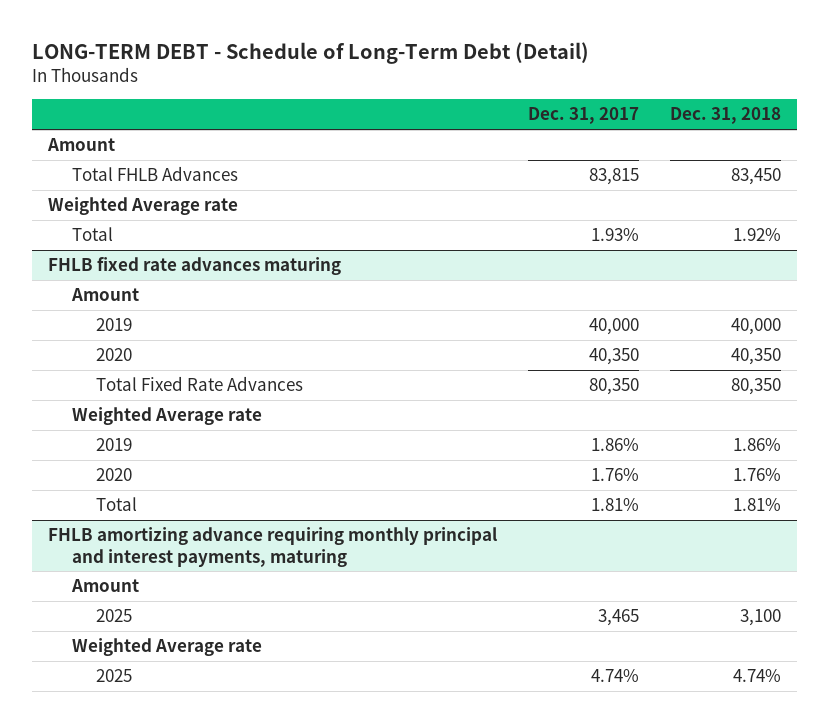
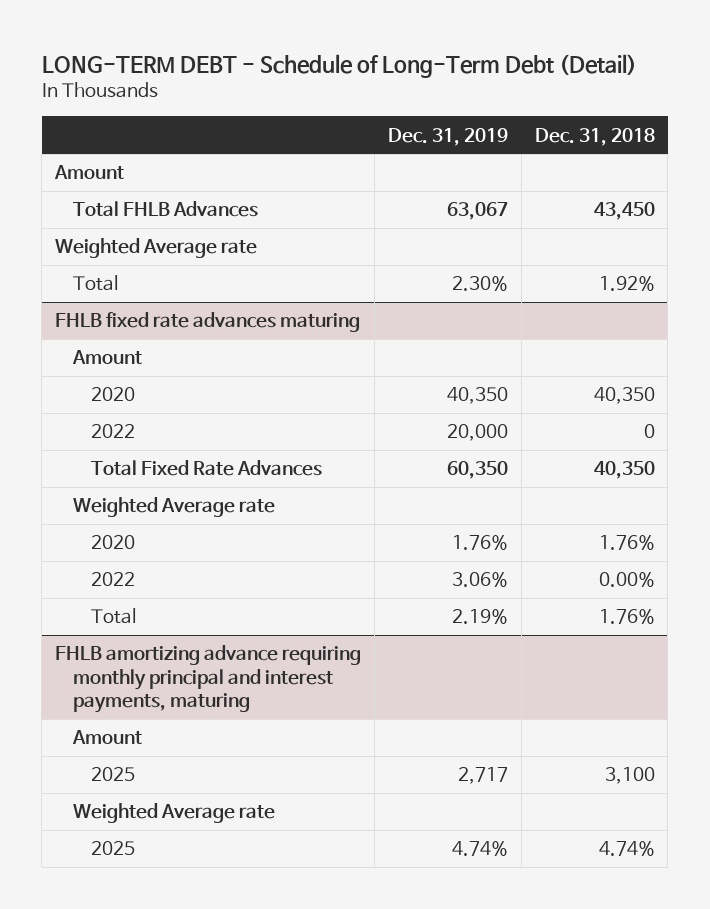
- | Dec. 31, 2017 | Dec. 31, 2018
+ | Dec. 31, 2019 | Dec. 31, 2018
- Total FHLB Advances | 83,815 | 83,450
+ Total FHLB Advances | 63,067 | 43,450
@ FHLB fixed rate advances maturing
- 2019 | 40,000 | 40,000
- Total Fixed Rate Advances | 80,350 | 80,350
+ 2022 | 20,000 | 0
+ Total Fixed Rate Advances | 60,350 | 40,350
- 2019 | 1.86% | 1.86%
- Total | 1.81% | 1.81%
+ 2022 | 3.06% | 0.00%
+ Total | 2.19% | 1.76%

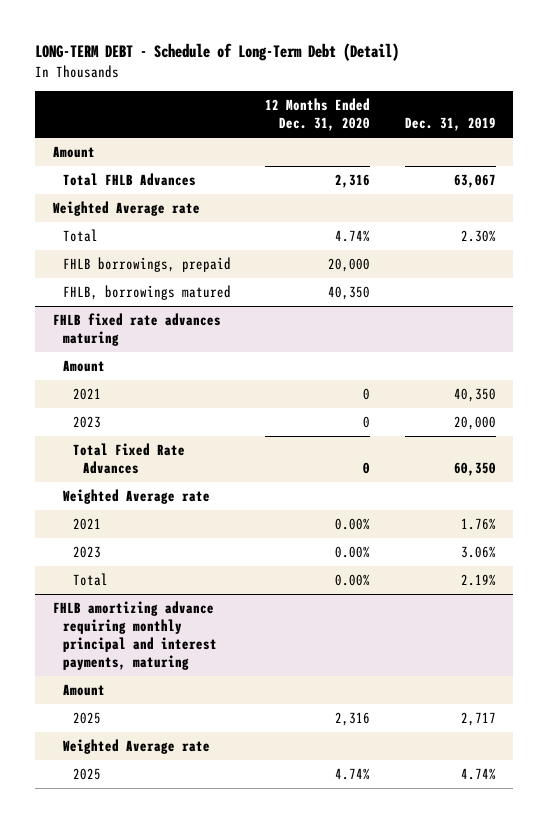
- | Dec. 31, 2019 | Dec. 31, 2018
+ | 12 Months Ended Dec. 31, 2020 | Dec. 31, 2019
+ FHLB borrowings, prepaid | 20,000 |
+ FHLB, borrowings matured | 40,350 |
@ FHLB fixed rate advances maturing
- 2020 | 40,350 | 40,350
- 2022 | 20,000 | 0
+ 2021 | 0 | 40,350
+ 2023 | 0 | 20,000
- 2020 | 1.76% | 1.76%
- 2022 | 3.06% | 0.00%
+ 2021 | 0.00% | 1.76%
+ 2023 | 0.00% | 3.06%

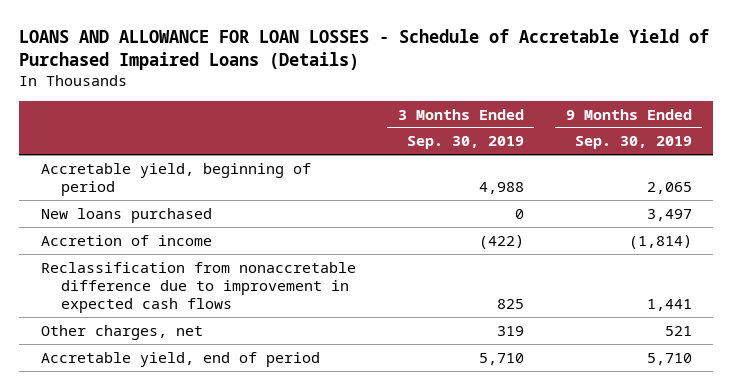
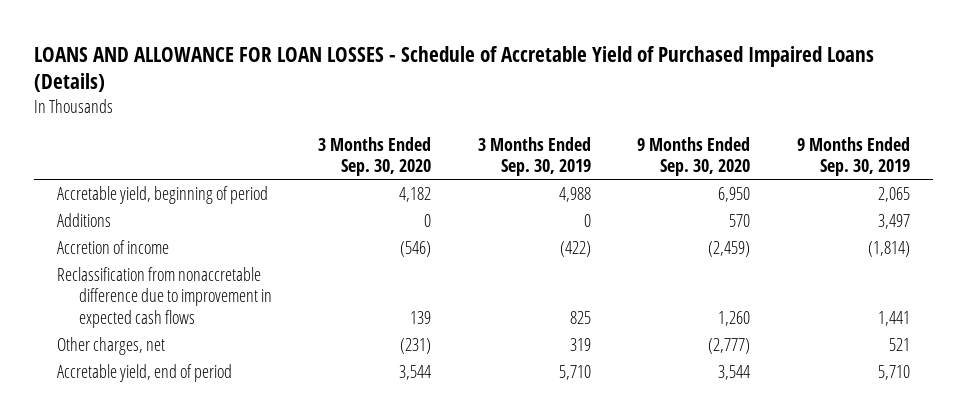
- | 3 Months Ended Sep. 30, 2019 | 9 Months Ended Sep. 30, 2019
+ | 3 Months Ended Sep. 30, 2020 | 3 Months Ended Sep. 30, 2019 | 9 Months Ended Sep. 30, 2020 | 9 Months Ended Sep. 30, 2019
- New loans purchased | 0 | 3,497
+ Additions | 0 | 0 | 570 | 3,497

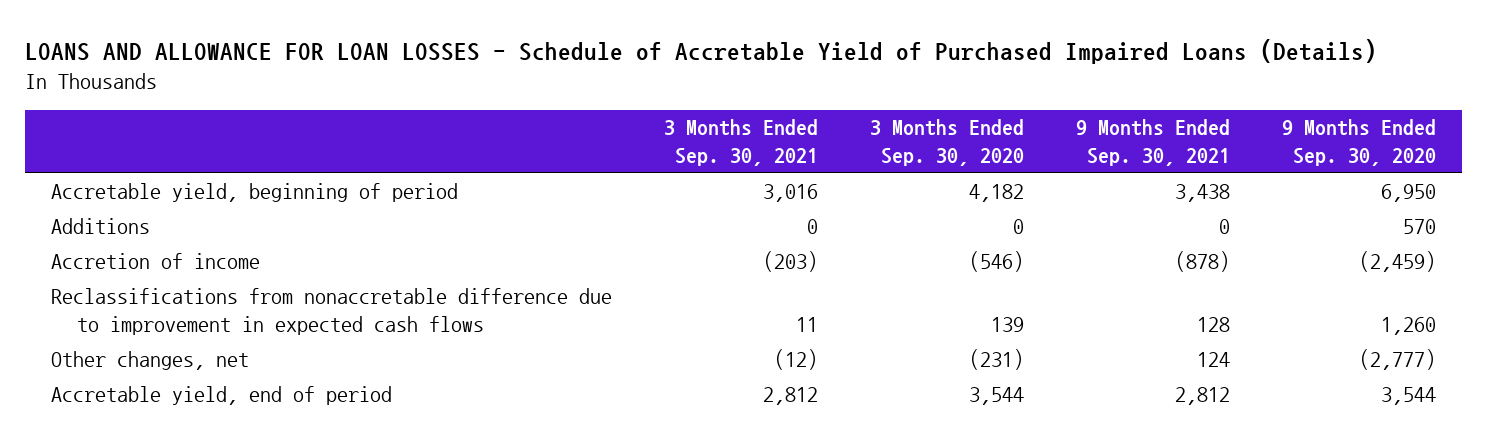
- | 3 Months Ended Sep. 30, 2020 | 3 Months Ended Sep. 30, 2019 | 9 Months Ended Sep. 30, 2020 | 9 Months Ended Sep. 30, 2019
+ | 3 Months Ended Sep. 30, 2021 | 3 Months Ended Sep. 30, 2020 | 9 Months Ended Sep. 30, 2021 | 9 Months Ended Sep. 30, 2020
- Reclassification from nonaccretable difference due to improvement in expected cash flows | 139 | 825 | 1,260 | 1,441
- Other charges, net | (231) | 319 | (2,777) | 521
+ Reclassifications from nonaccretable difference due to improvement in expected cash flows | 11 | 139 | 128 | 1,260
+ Other changes, net | (12) | (231) | 124 | (2,777)

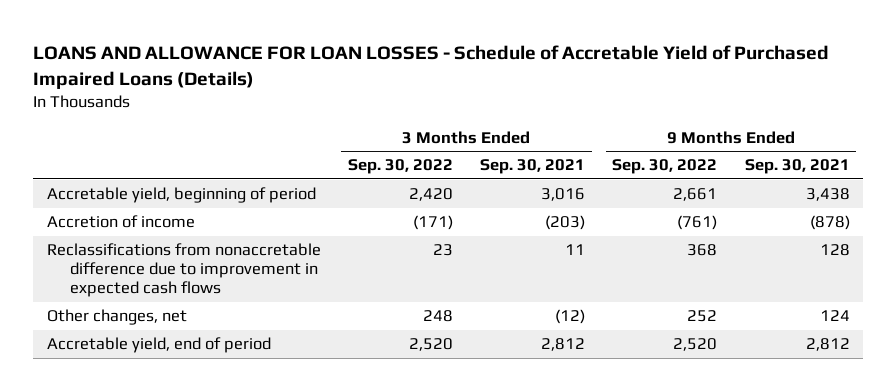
- | 3 Months Ended Sep. 30, 2021 | 3 Months Ended Sep. 30, 2020 | 9 Months Ended Sep. 30, 2021 | 9 Months Ended Sep. 30, 2020
+ | 3 Months Ended Sep. 30, 2022 | 3 Months Ended Sep. 30, 2021 | 9 Months Ended Sep. 30, 2022 | 9 Months Ended Sep. 30, 2021
- Additions | 0 | 0 | 0 | 570

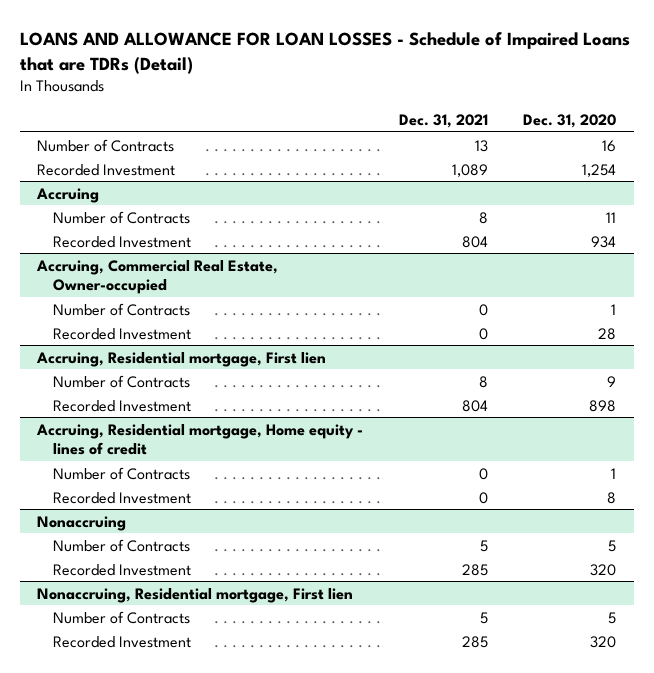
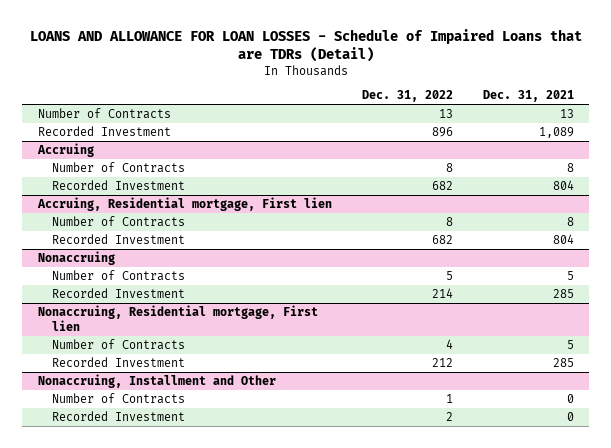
- | Dec. 31, 2021 | Dec. 31, 2020
+ | Dec. 31, 2022 | Dec. 31, 2021
- Accruing, Commercial Real Estate, Owner-occupied
- Number of Contracts | 0 | 1
- Recorded Investment | 0 | 28
- Accruing, Residential mortgage, Home equity - lines of credit
- Number of Contracts | 0 | 1
- Recorded Investment | 0 | 8
+ Nonaccruing, Installment and Other
+ Number of Contracts | 1 | 0
+ Recorded Investment | 2 | 0

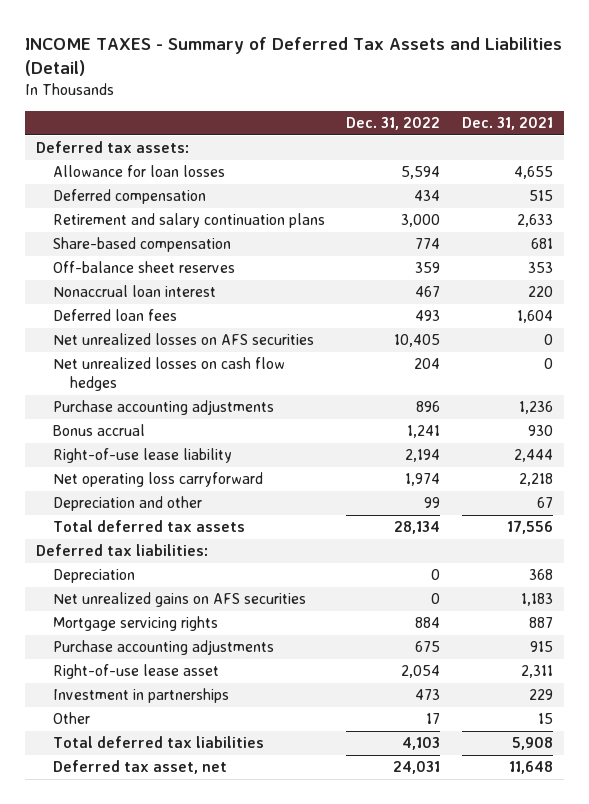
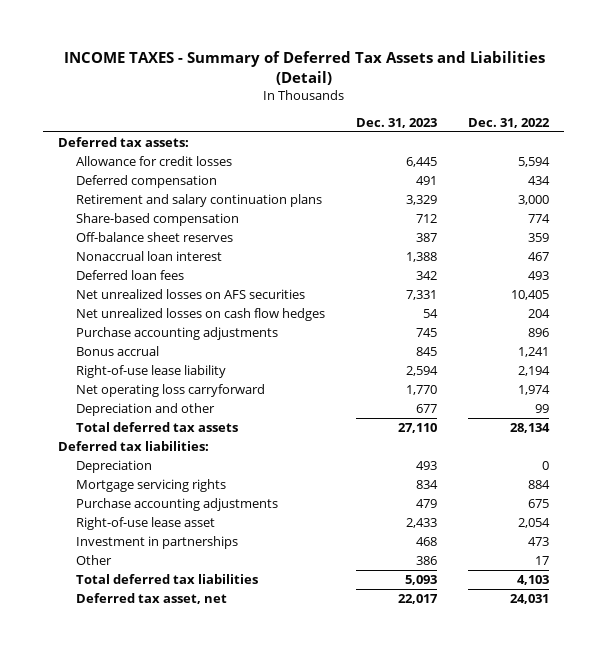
- | Dec. 31, 2022 | Dec. 31, 2021
+ | Dec. 31, 2023 | Dec. 31, 2022
- Allowance for loan losses | 5,594 | 4,655
+ Allowance for credit losses | 6,445 | 5,594
- Net unrealized gains on AFS securities | 0 | 1,183

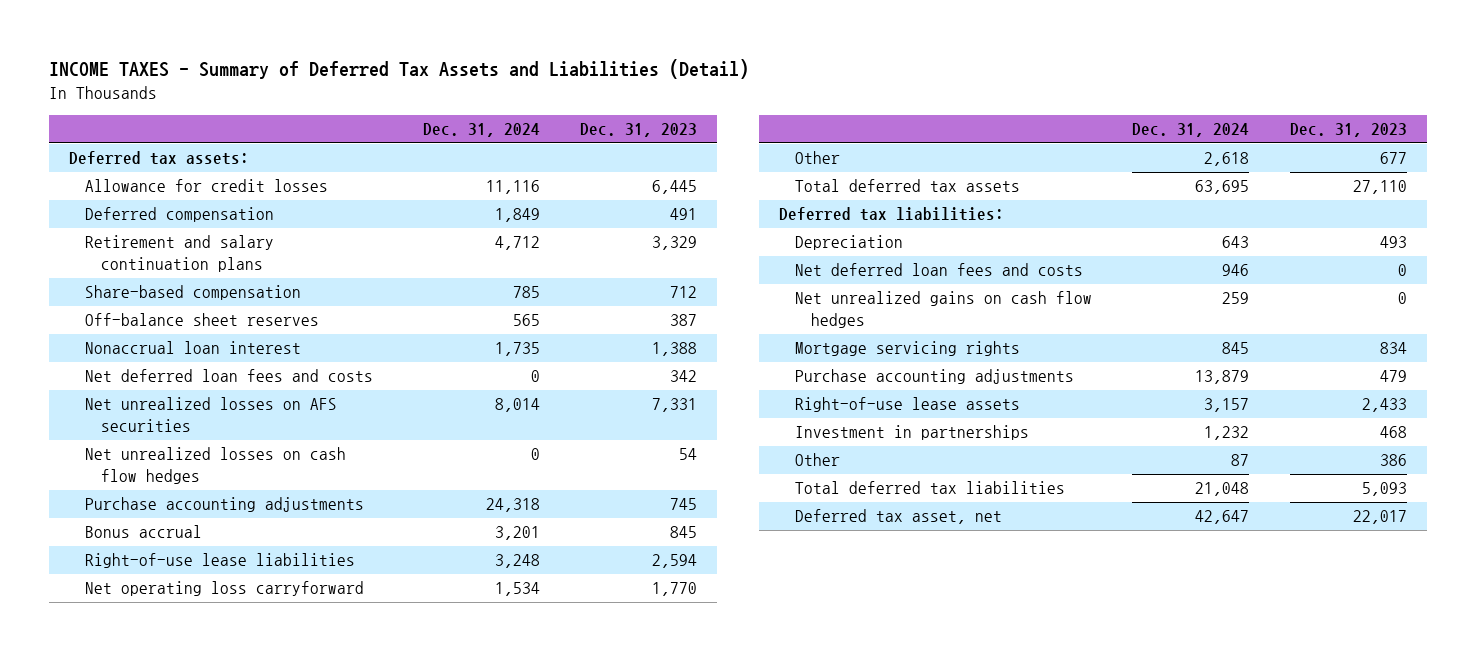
- | Dec. 31, 2023 | Dec. 31, 2022
+ | Dec. 31, 2024 | Dec. 31, 2023
- Deferred loan fees | 342 | 493
+ Net deferred loan fees and costs | 0 | 342
- Right-of-use lease liability | 2,594 | 2,194
+ Right-of-use lease liabilities | 3,248 | 2,594
- Depreciation and other | 677 | 99
+ Other | 2,618 | 677
+ Net deferred loan fees and costs | 946 | 0
+ Net unrealized gains on cash flow hedges | 259 | 0
- Right-of-use lease asset | 2,433 | 2,054
+ Right-of-use lease assets | 3,157 | 2,433

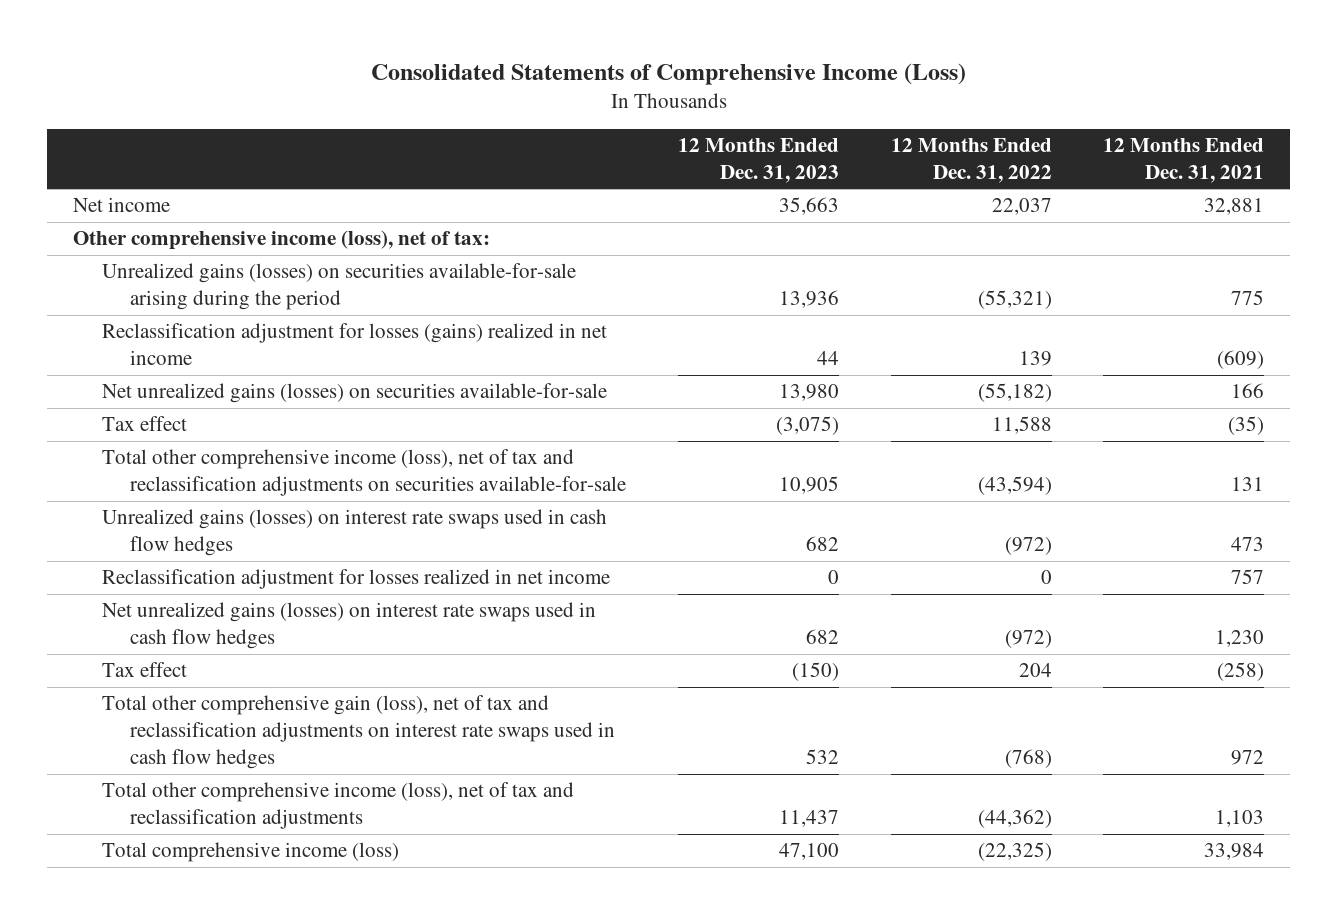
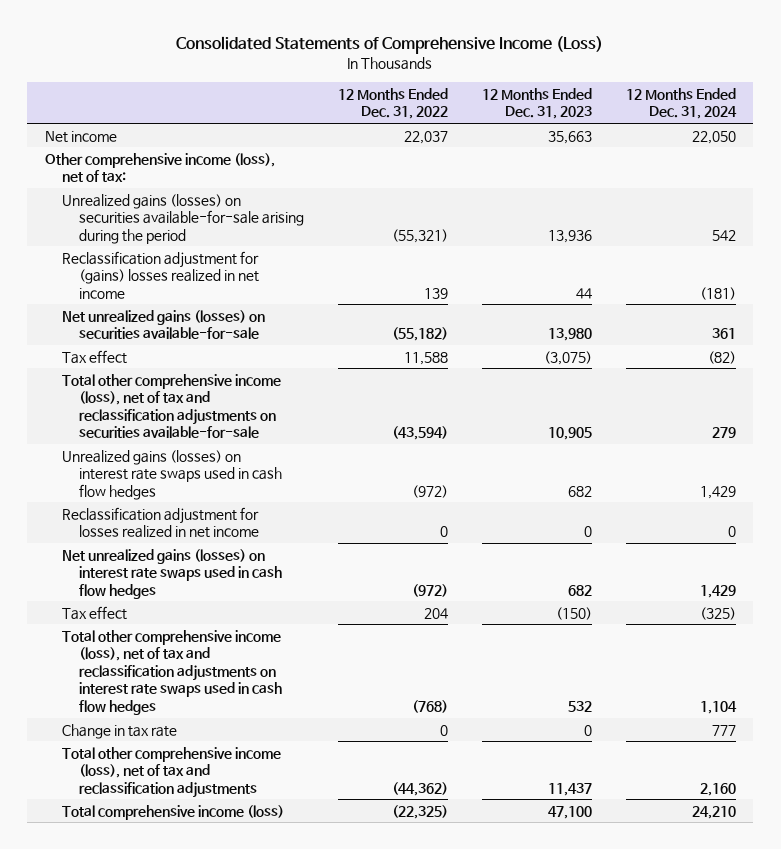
- | 12 Months Ended Dec. 31, 2023 | 12 Months Ended Dec. 31, 2022 | 12 Months Ended Dec. 31, 2021
+ | 12 Months Ended Dec. 31, 2022 | 12 Months Ended Dec. 31, 2023 | 12 Months Ended Dec. 31, 2024
- Reclassification adjustment for losses (gains) realized in net income | 44 | 139 | (609)
+ Reclassification adjustment for (gains) losses realized in net income | 139 | 44 | (181)
- Total other comprehensive gain (loss), net of tax and reclassification adjustments on interest rate swaps used in cash flow hedges | 532 | (768) | 972
+ Total other comprehensive income (loss), net of tax and reclassification adjustments on interest rate swaps used in cash flow hedges | (768) | 532 | 1,104
+ Change in tax rate | 0 | 0 | 777

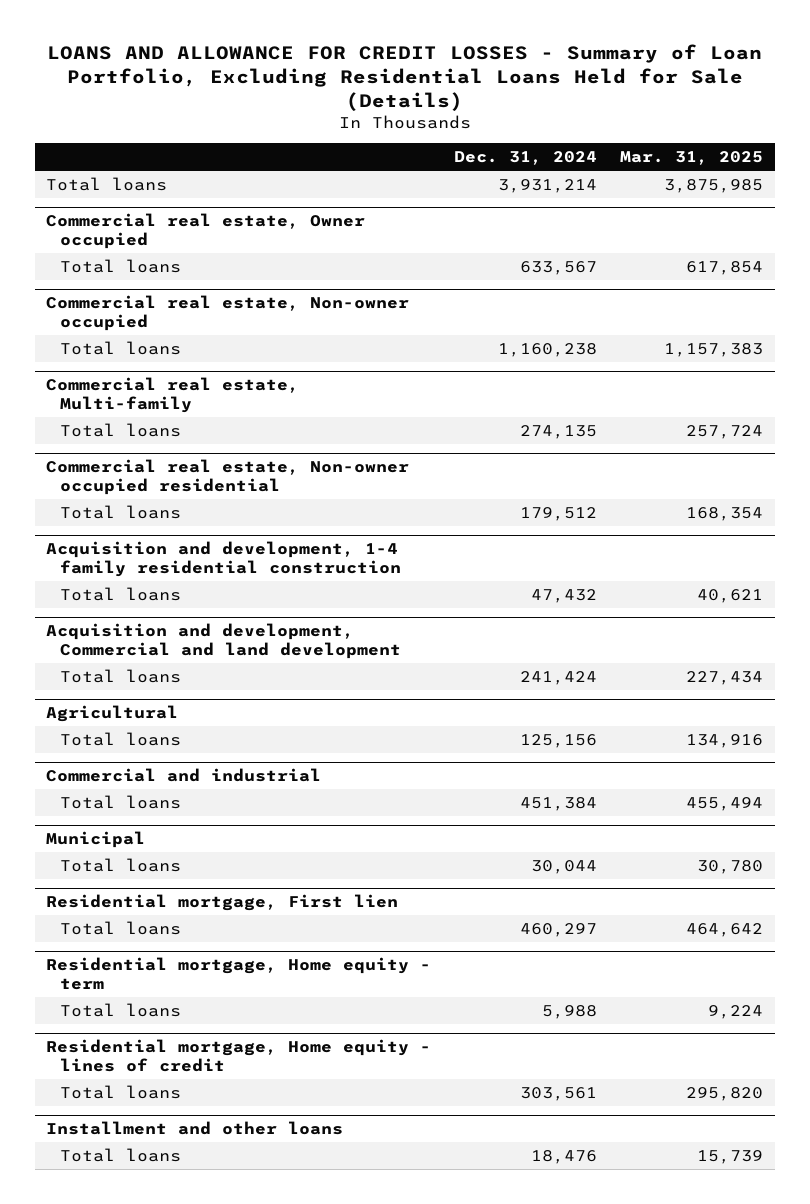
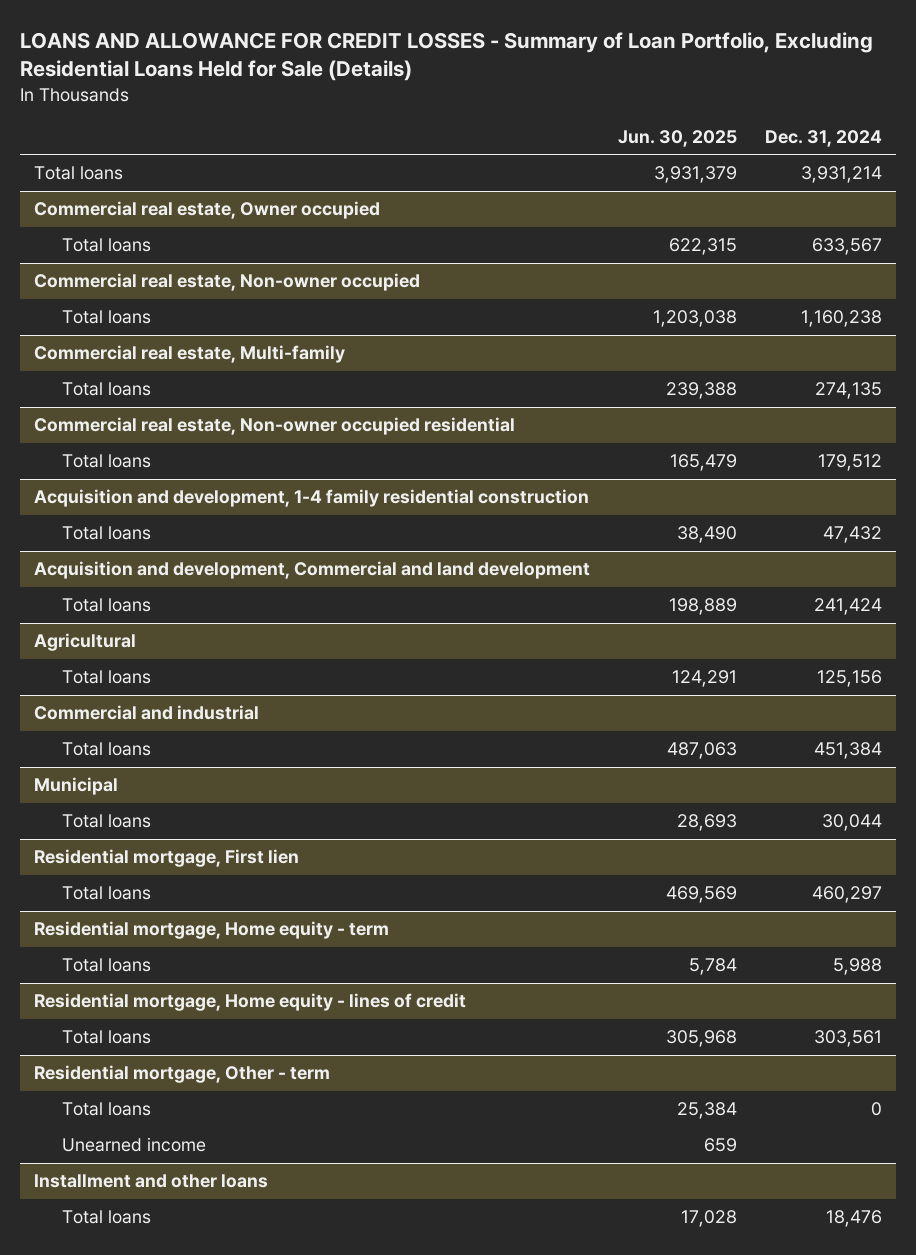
- | Dec. 31, 2024 | Mar. 31, 2025
+ | Jun. 30, 2025 | Dec. 31, 2024
+ Residential mortgage, Other - term
+ Total loans | 25,384 | 0
+ Unearned income | 659 |

